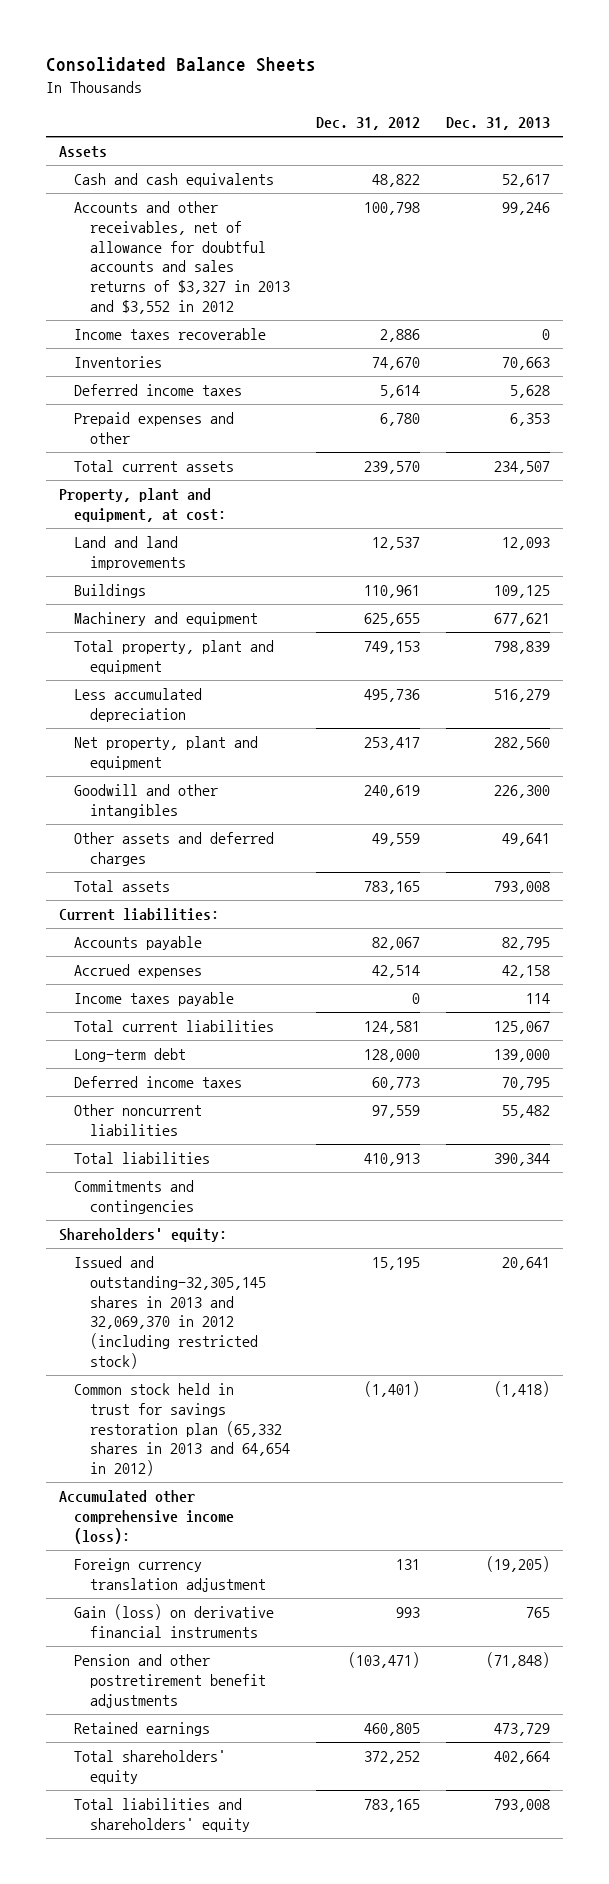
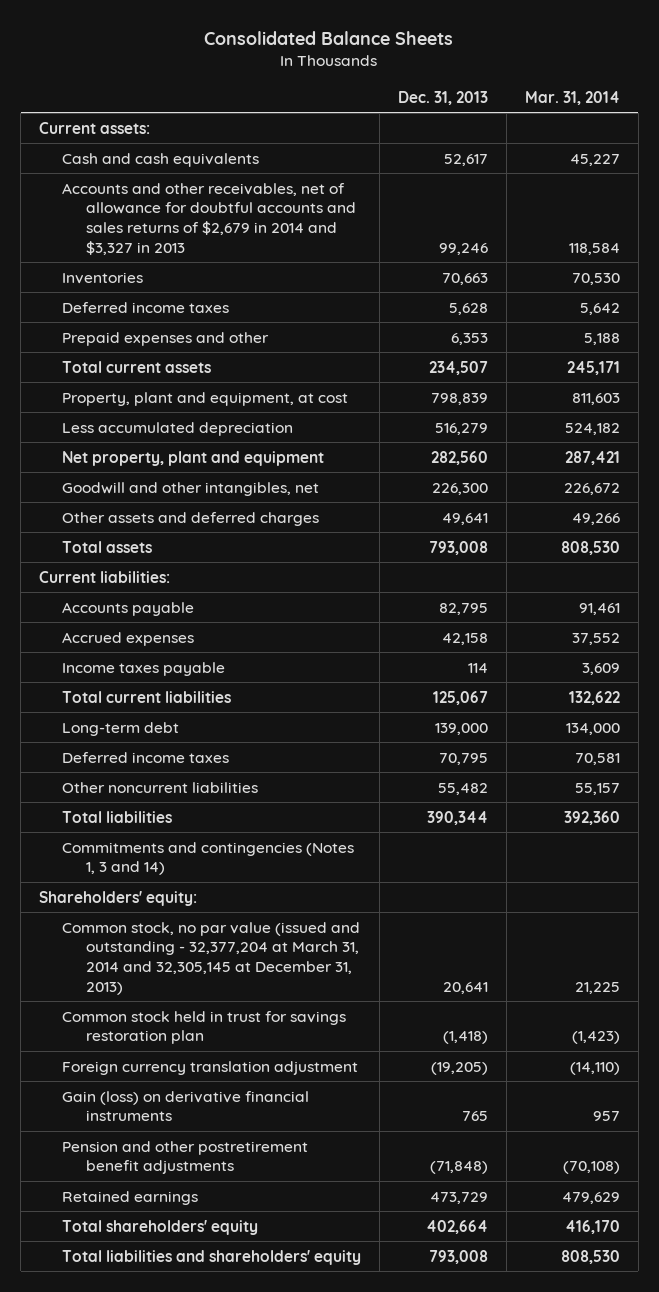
- | Dec. 31, 2012 | Dec. 31, 2013
+ | Dec. 31, 2013 | Mar. 31, 2014
- Assets
+ Current assets:
- Accounts and other receivables, net of allowance for doubtful accounts and sales returns of $3,327 in 2013 and $3,552 in 2012 | 100,798 | 99,246
- Income taxes recoverable | 2,886 | 0
+ Accounts and other receivables, net of allowance for doubtful accounts and sales returns of $2,679 in 2014 and $3,327 in 2013 | 99,246 | 118,584
- Property, plant and equipment, at cost:
- Land and land improvements | 12,537 | 12,093
- Buildings | 110,961 | 109,125
- Machinery and equipment | 625,655 | 677,621
- Total property, plant and equipment | 749,153 | 798,839
+ Property, plant and equipment, at cost | 798,839 | 811,603
- Goodwill and other intangibles | 240,619 | 226,300
+ Goodwill and other intangibles, net | 226,300 | 226,672
- Commitments and contingencies
+ Commitments and contingencies (Notes 1, 3 and 14)
- Issued and outstanding-32,305,145 shares in 2013 and 32,069,370 in 2012 (including restricted stock) | 15,195 | 20,641
- Common stock held in trust for savings restoration plan (65,332 shares in 2013 and 64,654 in 2012) | (1,401) | (1,418)
- Accumulated other comprehensive income (loss):
+ Common stock, no par value (issued and outstanding - 32,377,204 at March 31, 2014 and 32,305,145 at December 31, 2013) | 20,641 | 21,225
+ Common stock held in trust for savings restoration plan | (1,418) | (1,423)

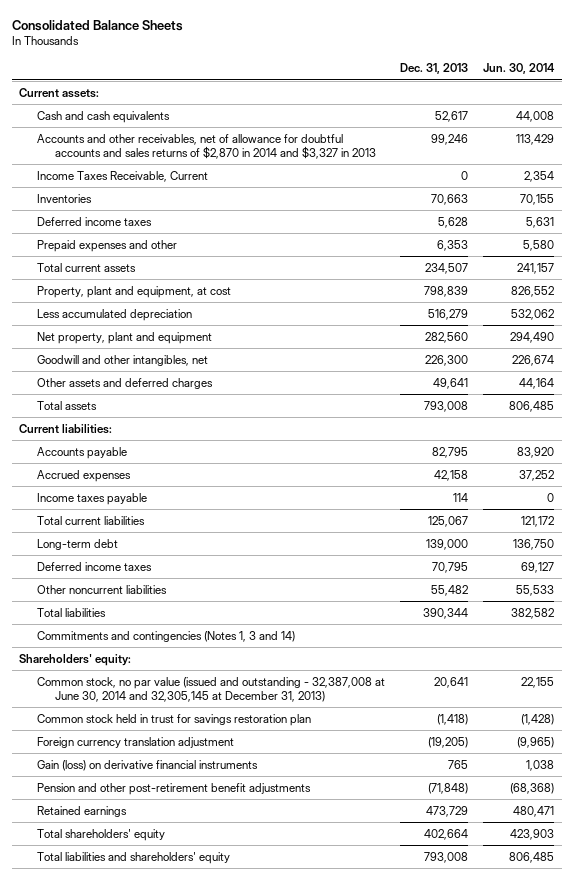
- | Dec. 31, 2013 | Mar. 31, 2014
+ | Dec. 31, 2013 | Jun. 30, 2014
- Accounts and other receivables, net of allowance for doubtful accounts and sales returns of $2,679 in 2014 and $3,327 in 2013 | 99,246 | 118,584
+ Accounts and other receivables, net of allowance for doubtful accounts and sales returns of $2,870 in 2014 and $3,327 in 2013 | 99,246 | 113,429
+ Income Taxes Receivable, Current | 0 | 2,354
- Common stock, no par value (issued and outstanding - 32,377,204 at March 31, 2014 and 32,305,145 at December 31, 2013) | 20,641 | 21,225
+ Common stock, no par value (issued and outstanding - 32,387,008 at June 30, 2014 and 32,305,145 at December 31, 2013) | 20,641 | 22,155
- Pension and other postretirement benefit adjustments | (71,848) | (70,108)
+ Pension and other post-retirement benefit adjustments | (71,848) | (68,368)

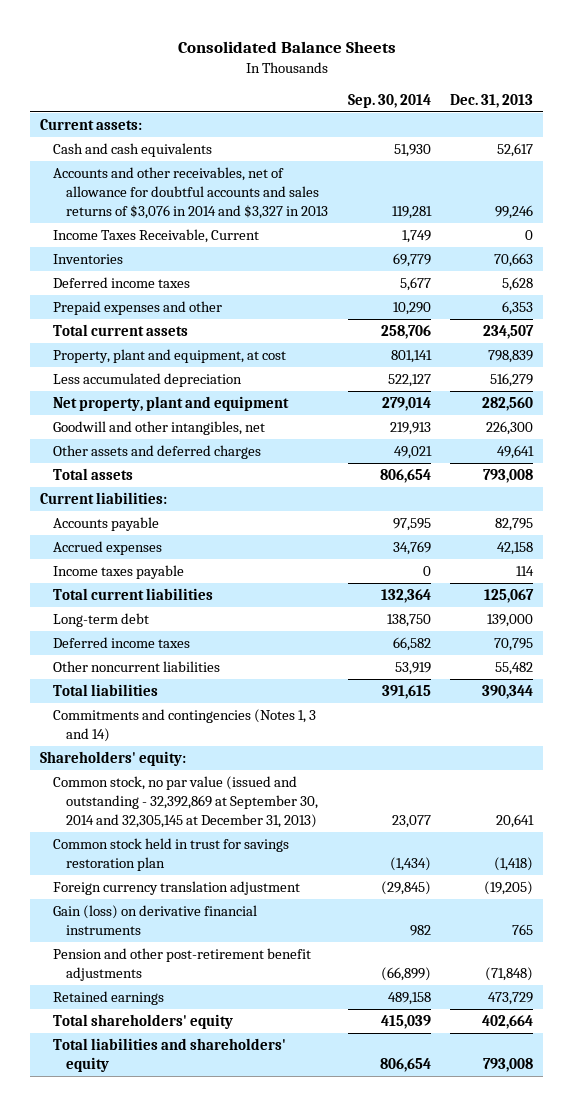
- | Dec. 31, 2013 | Jun. 30, 2014
+ | Sep. 30, 2014 | Dec. 31, 2013
- Accounts and other receivables, net of allowance for doubtful accounts and sales returns of $2,870 in 2014 and $3,327 in 2013 | 99,246 | 113,429
+ Accounts and other receivables, net of allowance for doubtful accounts and sales returns of $3,076 in 2014 and $3,327 in 2013 | 119,281 | 99,246
- Common stock, no par value (issued and outstanding - 32,387,008 at June 30, 2014 and 32,305,145 at December 31, 2013) | 20,641 | 22,155
+ Common stock, no par value (issued and outstanding - 32,392,869 at September 30, 2014 and 32,305,145 at December 31, 2013) | 23,077 | 20,641

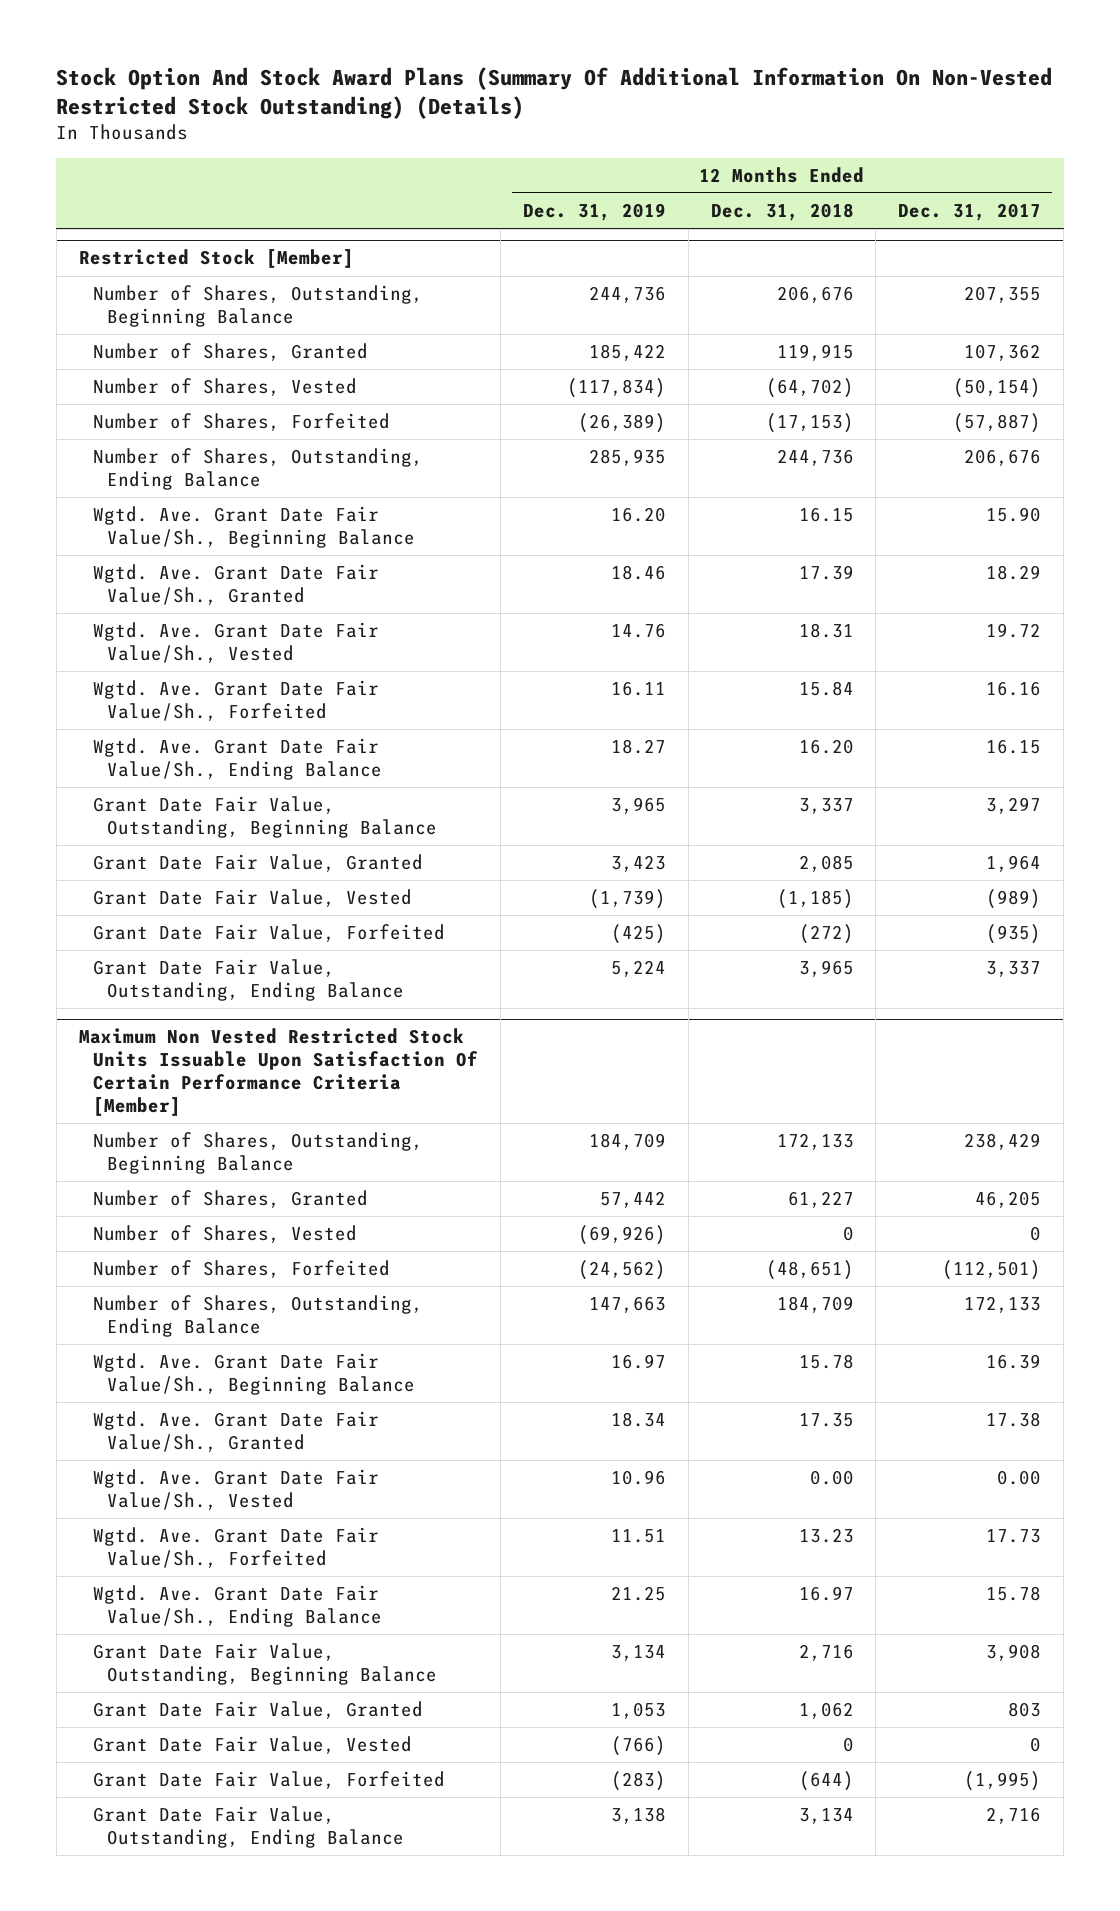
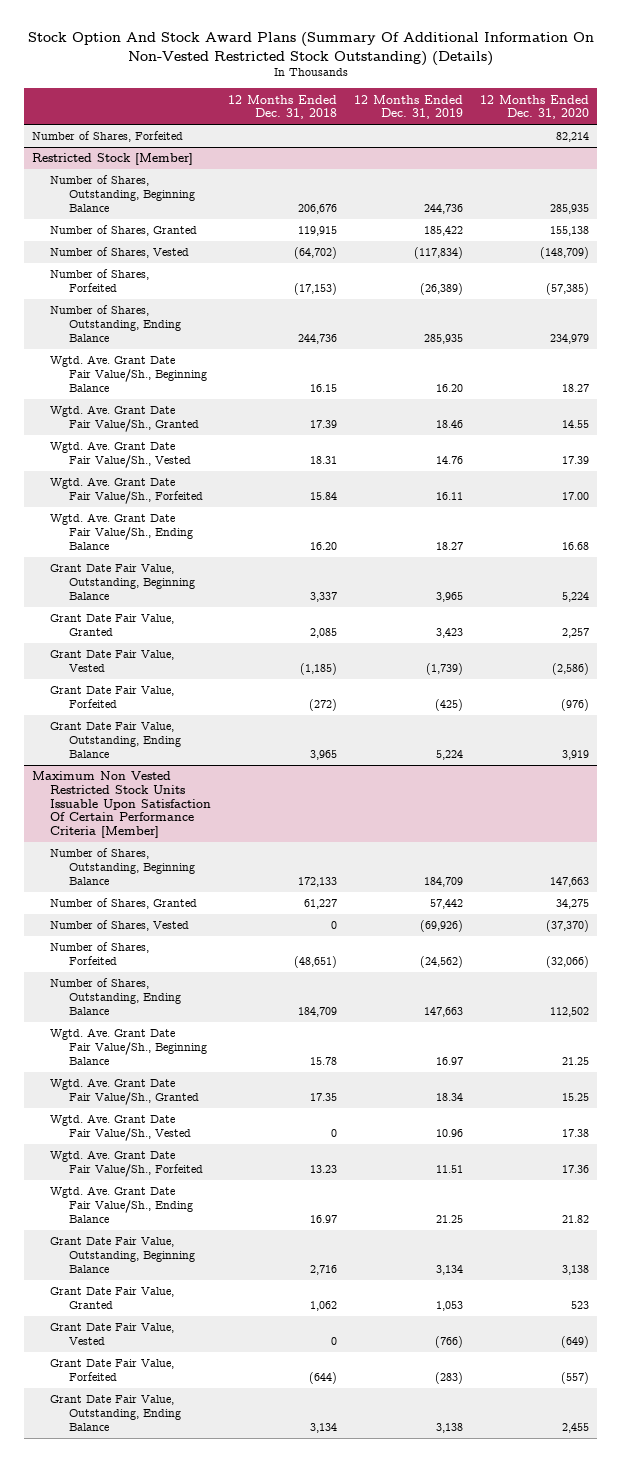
- | 12 Months Ended Dec. 31, 2019 | 12 Months Ended Dec. 31, 2018 | 12 Months Ended Dec. 31, 2017
+ | 12 Months Ended Dec. 31, 2018 | 12 Months Ended Dec. 31, 2019 | 12 Months Ended Dec. 31, 2020
+ Number of Shares, Forfeited | | | 82,214
@ Maximum Non Vested Restricted Stock Units Issuable Upon Satisfaction Of Certain Performance Criteria [Member]
- Wgtd. Ave. Grant Date Fair Value/Sh., Vested | 10.96 | 0.00 | 0.00
+ Wgtd. Ave. Grant Date Fair Value/Sh., Vested | 0 | 10.96 | 17.38

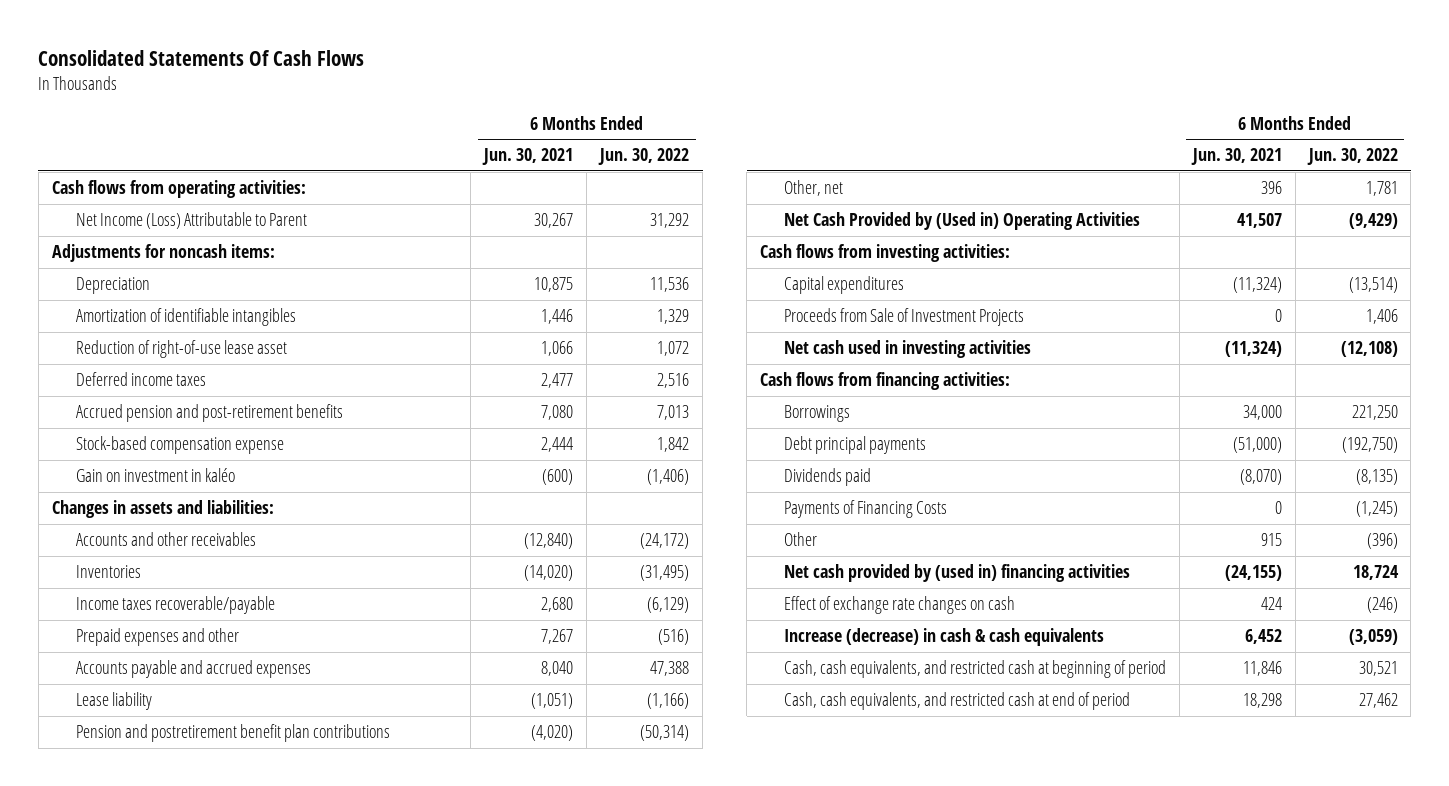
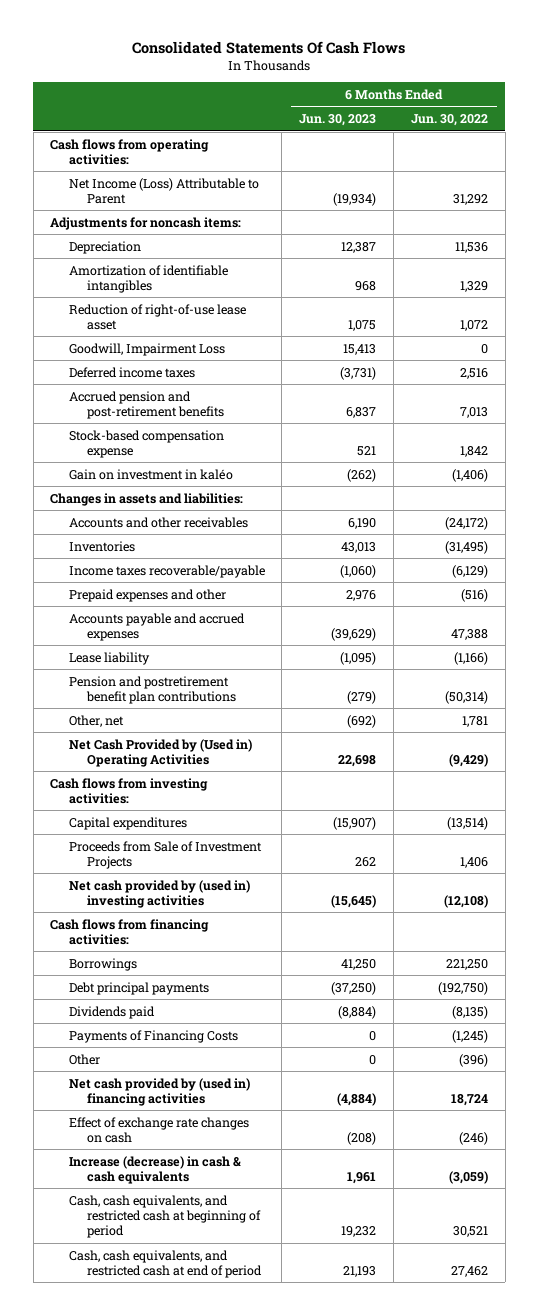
- | 6 Months Ended Jun. 30, 2021 | 6 Months Ended Jun. 30, 2022
+ | 6 Months Ended Jun. 30, 2023 | 6 Months Ended Jun. 30, 2022
+ Goodwill, Impairment Loss | 15,413 | 0
- Net cash used in investing activities | (11,324) | (12,108)
+ Net cash provided by (used in) investing activities | (15,645) | (12,108)

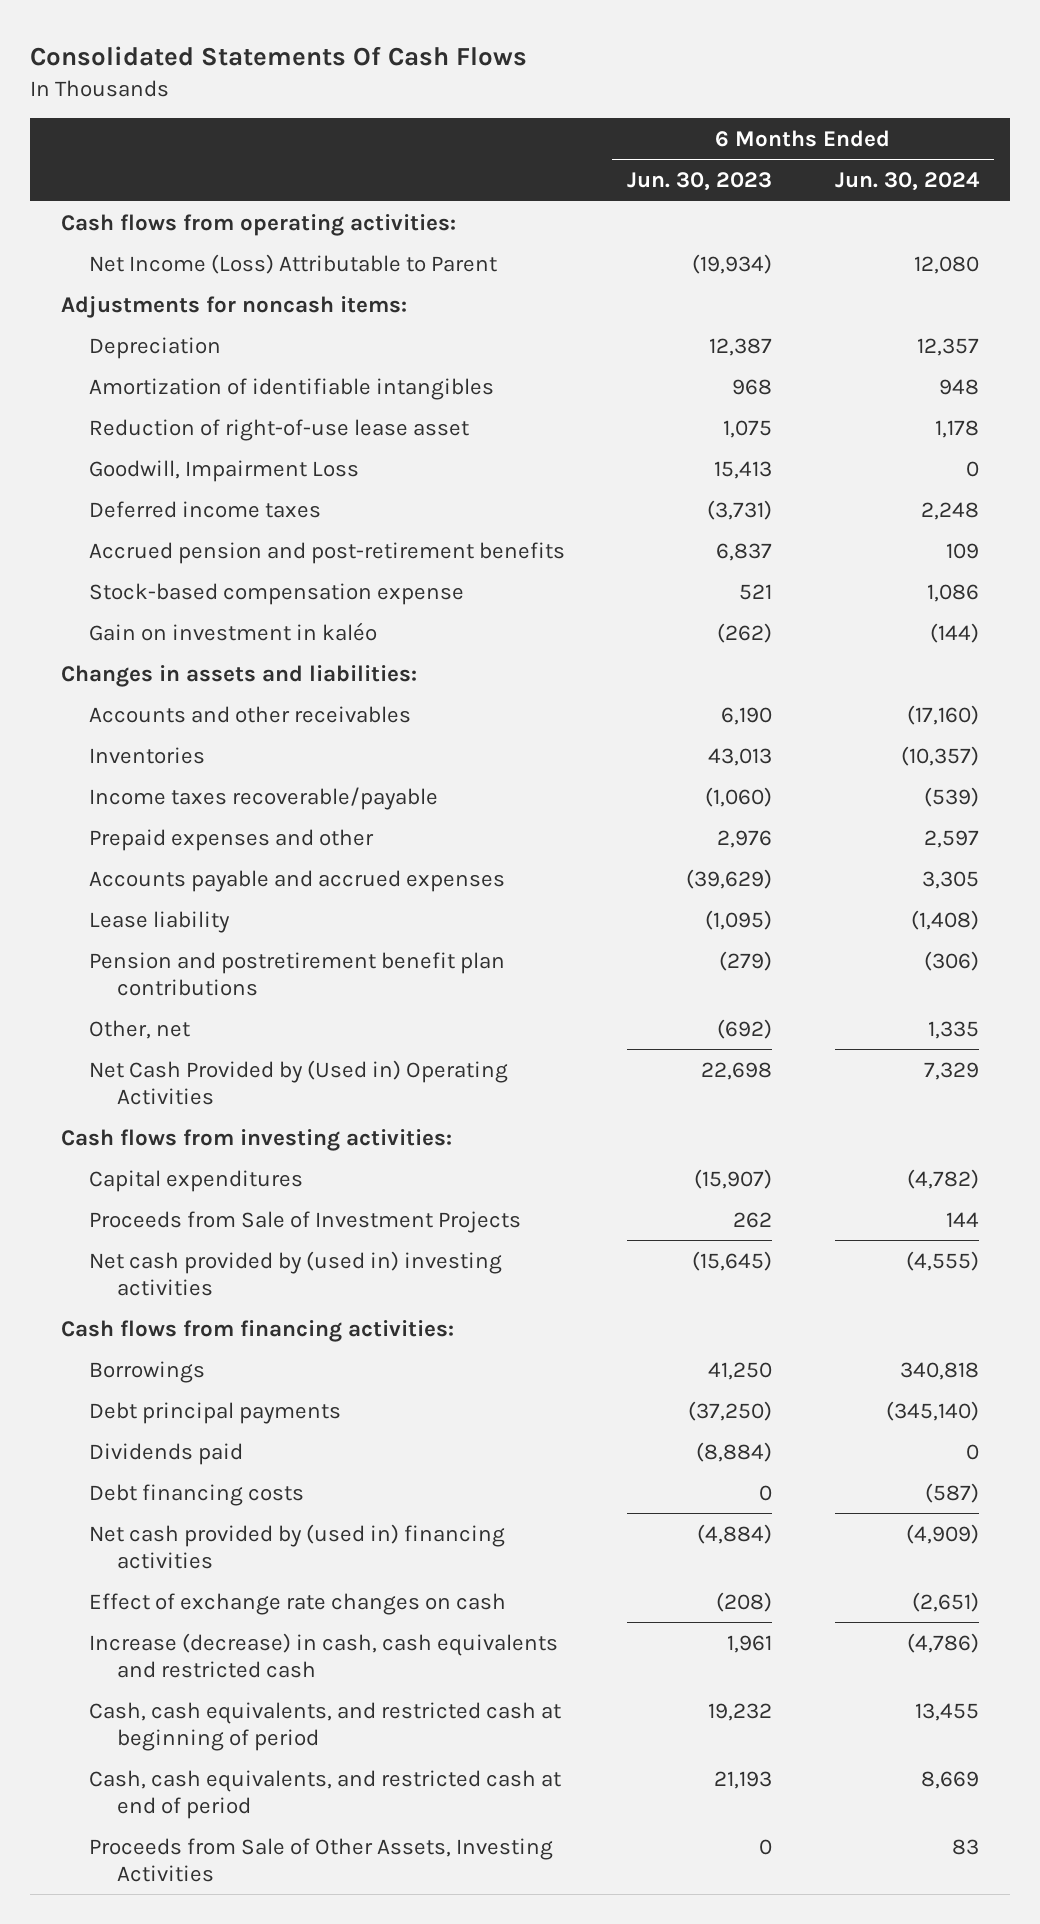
- | 6 Months Ended Jun. 30, 2023 | 6 Months Ended Jun. 30, 2022
+ | 6 Months Ended Jun. 30, 2023 | 6 Months Ended Jun. 30, 2024
- Payments of Financing Costs | 0 | (1,245)
- Other | 0 | (396)
+ Debt financing costs | 0 | (587)
- Increase (decrease) in cash & cash equivalents | 1,961 | (3,059)
+ Increase (decrease) in cash, cash equivalents and restricted cash | 1,961 | (4,786)
+ Proceeds from Sale of Other Assets, Investing Activities | 0 | 83

